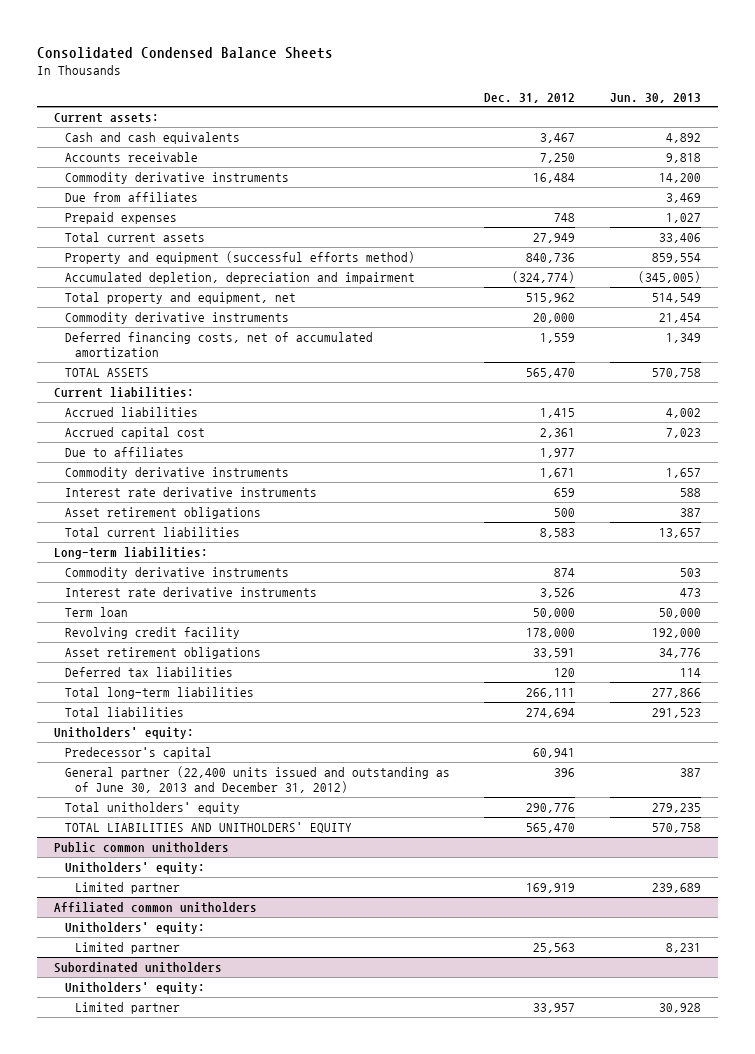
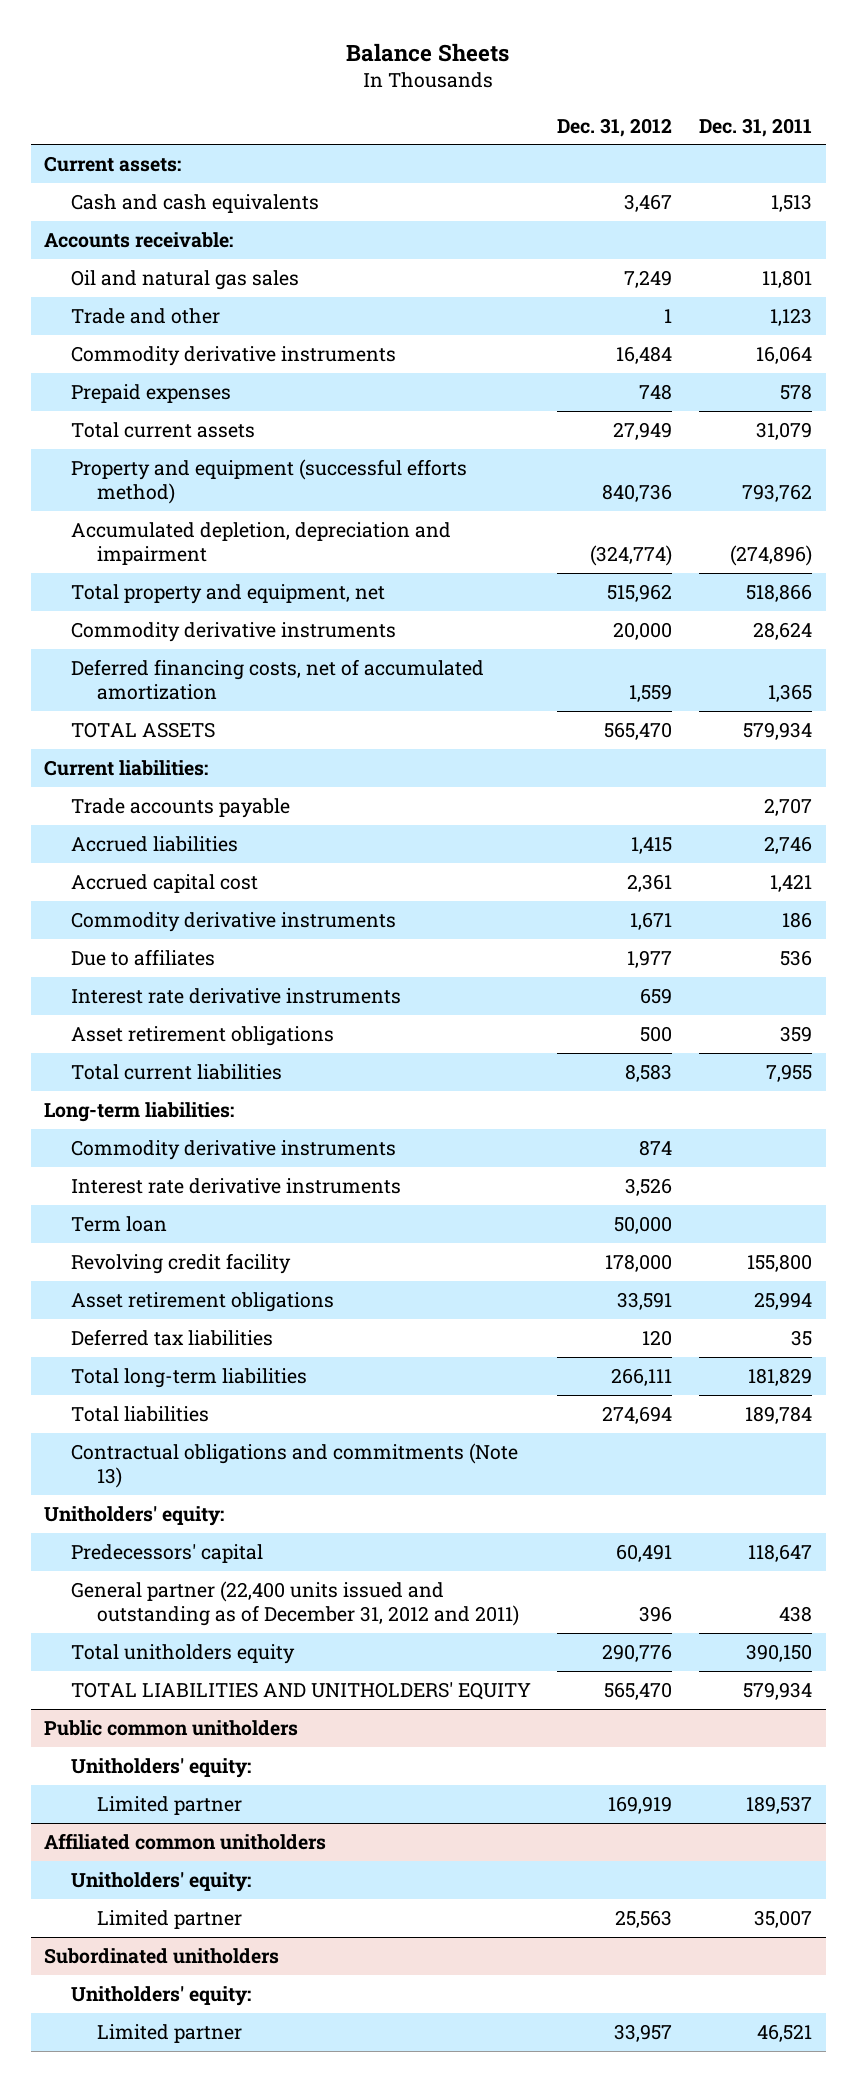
- Consolidated Condensed Balance Sheets
+ Balance Sheets
- | Dec. 31, 2012 | Jun. 30, 2013
+ | Dec. 31, 2012 | Dec. 31, 2011
- Accounts receivable | 7,250 | 9,818
+ Accounts receivable:
+ Oil and natural gas sales | 7,249 | 11,801
+ Trade and other | 1 | 1,123
- Due from affiliates | | 3,469
+ Trade accounts payable | | 2,707
moved down: Due to affiliates | 1,977 | 536
+ Contractual obligations and commitments (Note 13)
- Predecessor's capital | 60,941 |
- General partner (22,400 units issued and outstanding as of June 30, 2013 and December 31, 2012) | 396 | 387
- Total unitholders' equity | 290,776 | 279,235
+ Predecessors' capital | 60,491 | 118,647
+ General partner (22,400 units issued and outstanding as of December 31, 2012 and 2011) | 396 | 438
+ Total unitholders equity | 290,776 | 390,150

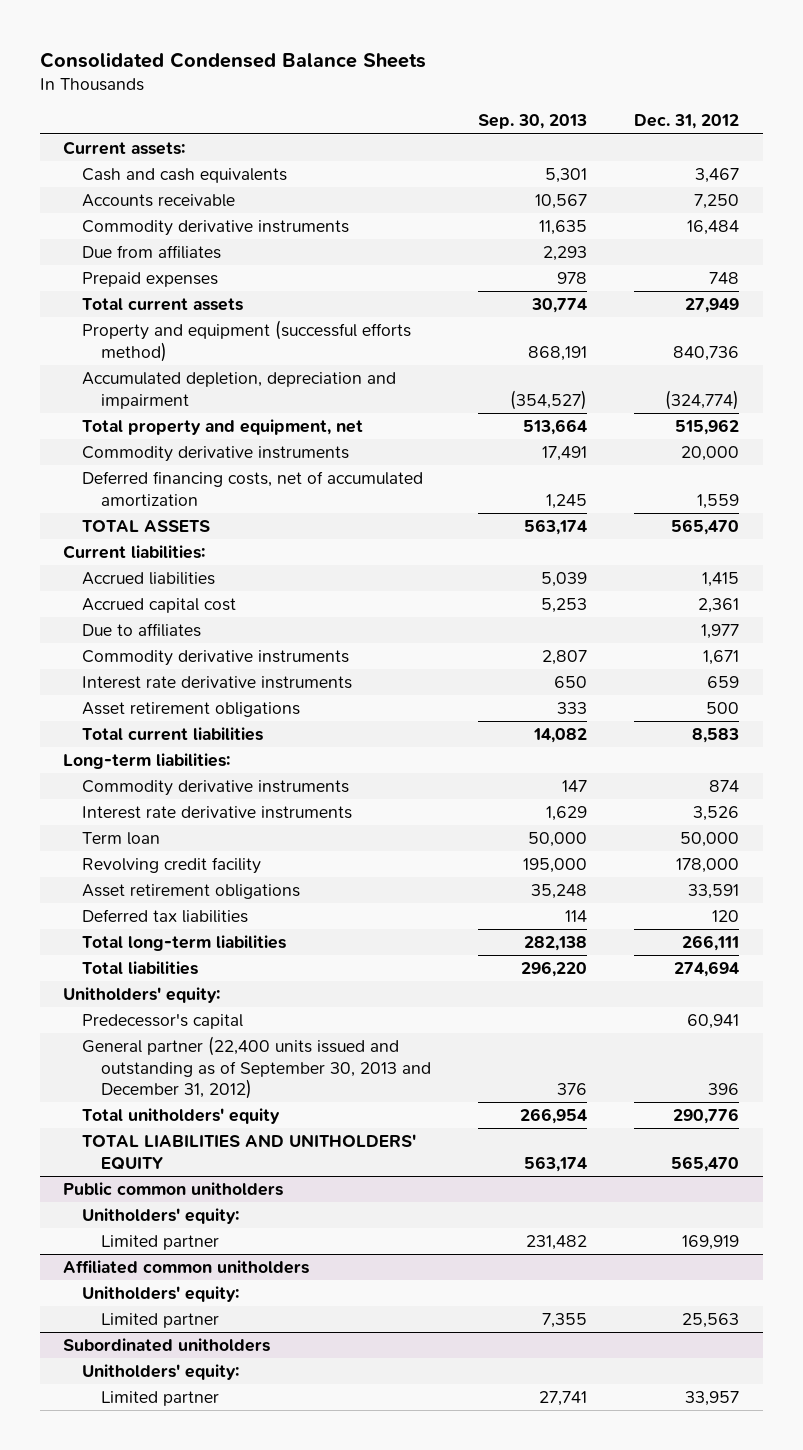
- Balance Sheets
+ Consolidated Condensed Balance Sheets
- | Dec. 31, 2012 | Dec. 31, 2011
+ | Sep. 30, 2013 | Dec. 31, 2012
- Accounts receivable:
- Oil and natural gas sales | 7,249 | 11,801
- Trade and other | 1 | 1,123
+ Accounts receivable | 10,567 | 7,250
+ Due from affiliates | 2,293 |
- Trade accounts payable | | 2,707
moved down: Commodity derivative instruments | 2,807 | 1,671
- Contractual obligations and commitments (Note 13)
- Predecessors' capital | 60,491 | 118,647
- General partner (22,400 units issued and outstanding as of December 31, 2012 and 2011) | 396 | 438
- Total unitholders equity | 290,776 | 390,150
+ Predecessor's capital | | 60,941
+ General partner (22,400 units issued and outstanding as of September 30, 2013 and December 31, 2012) | 376 | 396
+ Total unitholders' equity | 266,954 | 290,776

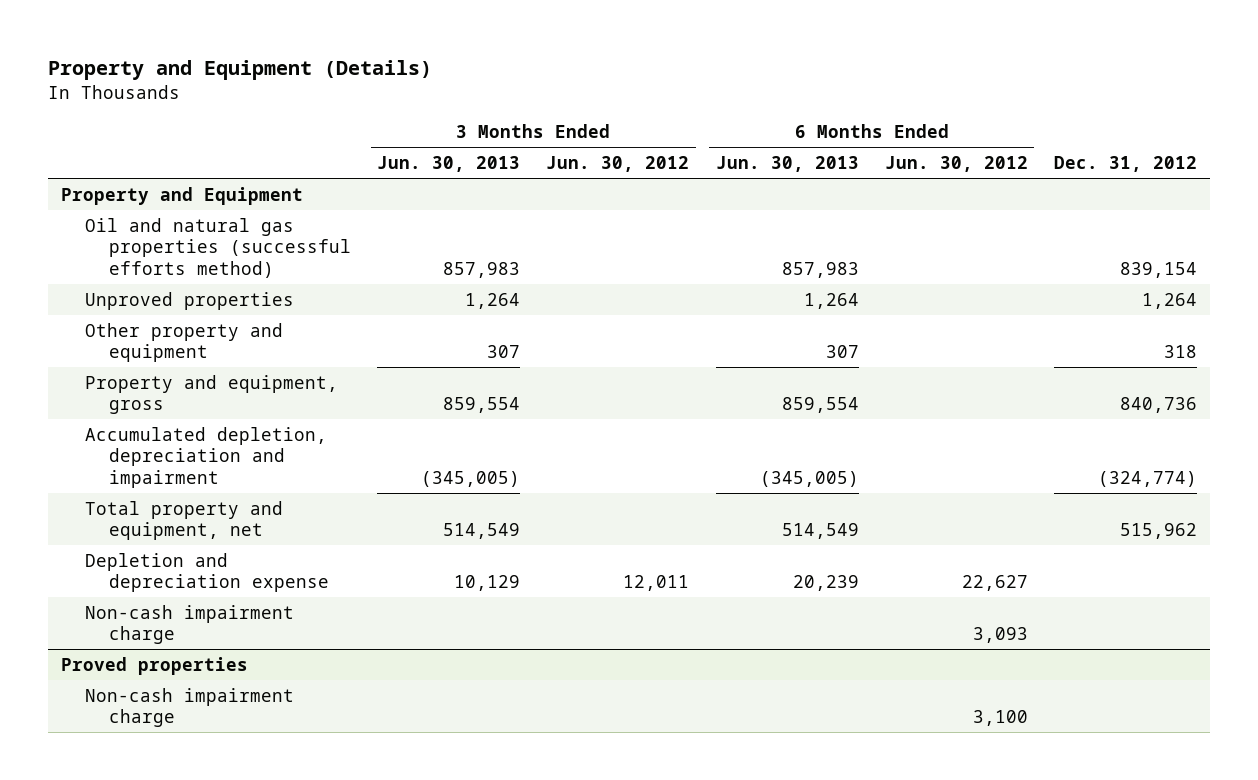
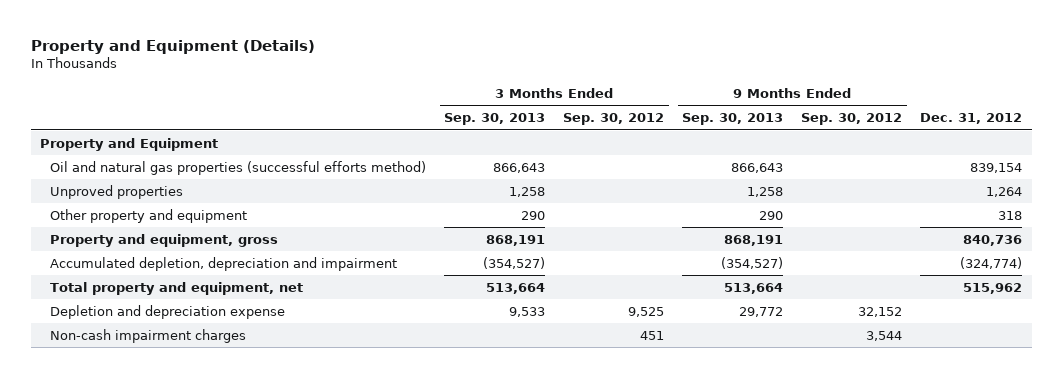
- | 3 Months Ended Jun. 30, 2013 | 3 Months Ended Jun. 30, 2012 | 6 Months Ended Jun. 30, 2013 | 6 Months Ended Jun. 30, 2012 | Dec. 31, 2012
+ | 3 Months Ended Sep. 30, 2013 | 3 Months Ended Sep. 30, 2012 | 9 Months Ended Sep. 30, 2013 | 9 Months Ended Sep. 30, 2012 | Dec. 31, 2012
- Non-cash impairment charge | | | | 3,093 |
- Proved properties
- Non-cash impairment charge | | | | 3,100 |
+ Non-cash impairment charges | | 451 | | 3,544 |

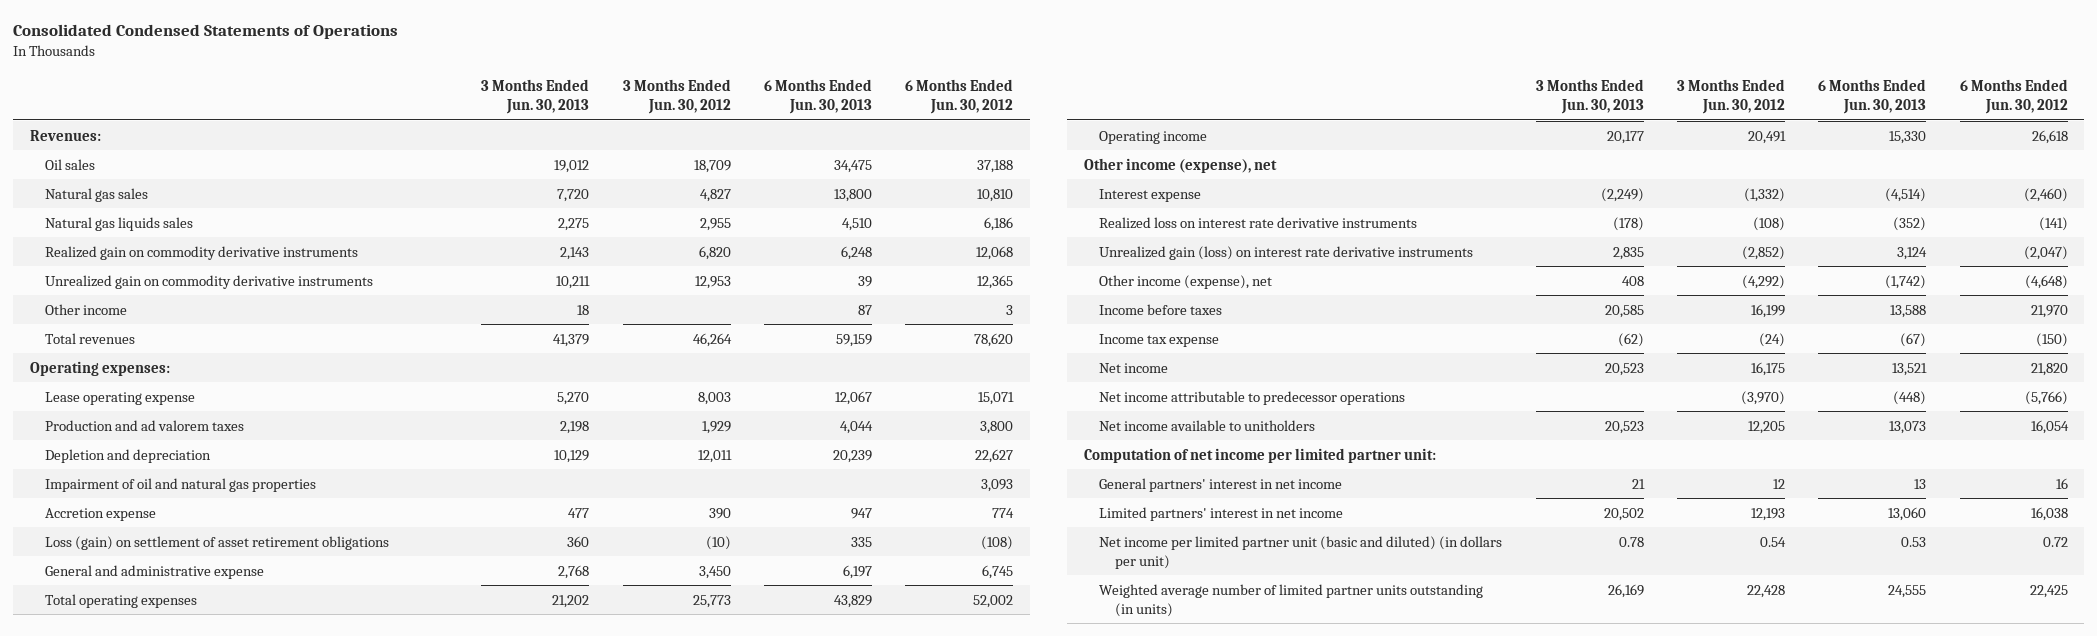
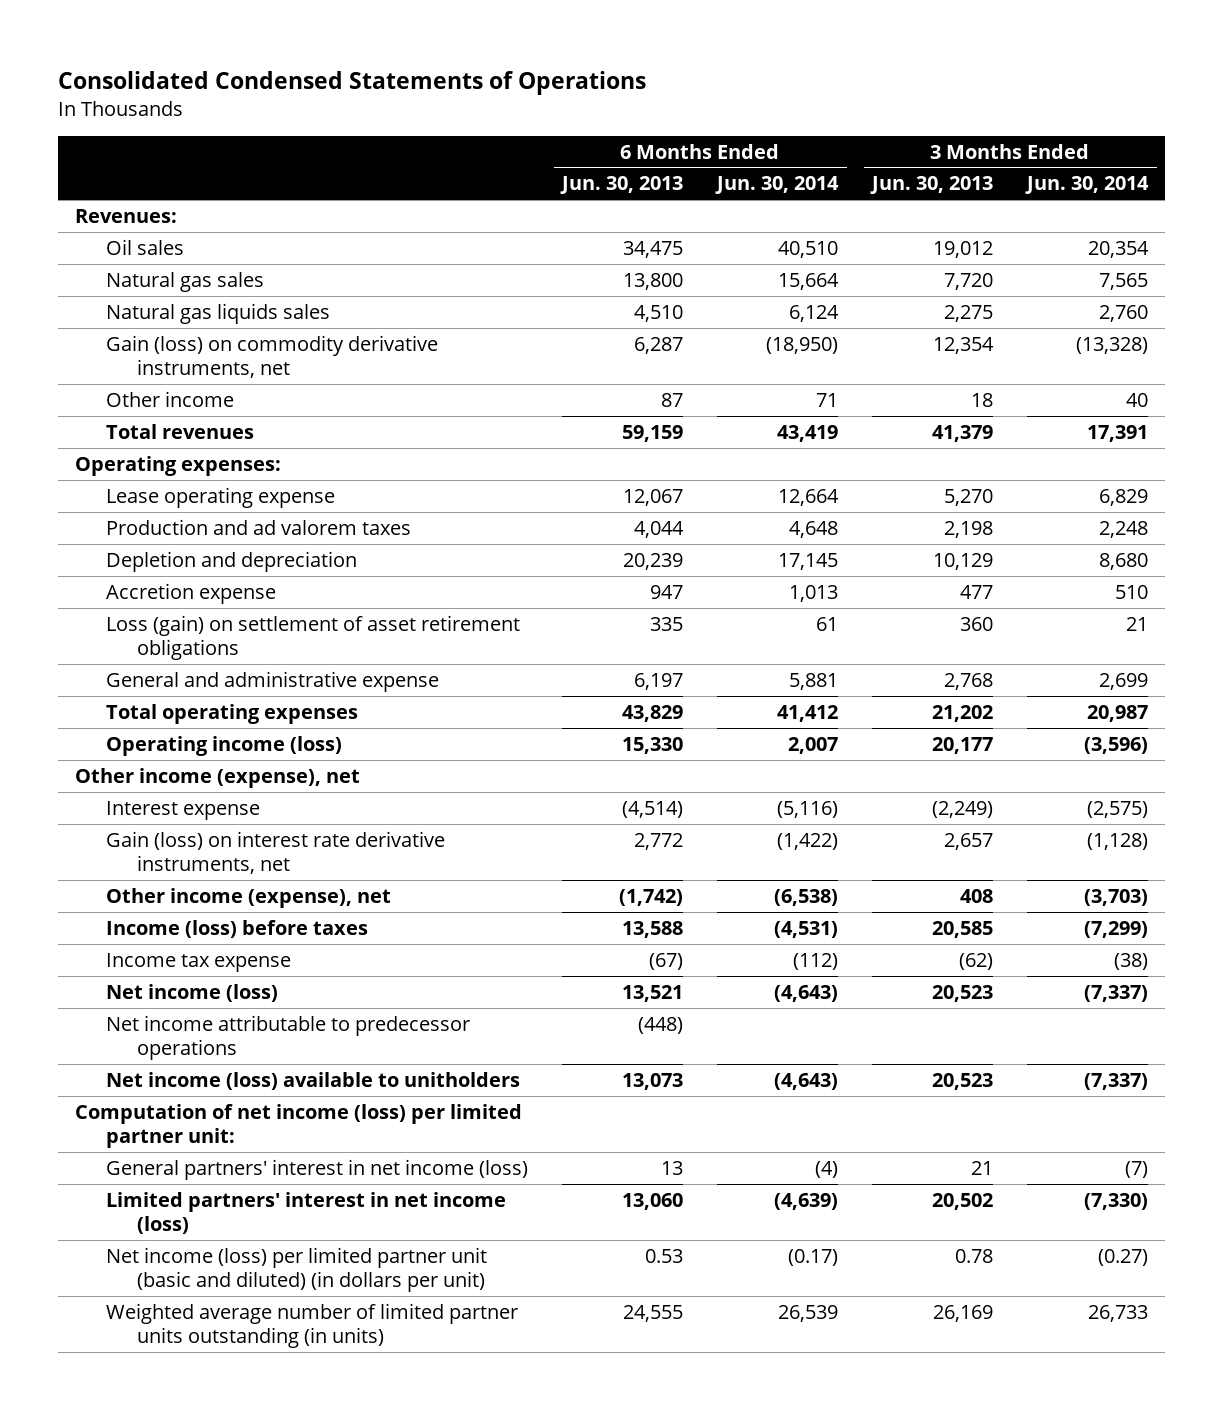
- | 3 Months Ended Jun. 30, 2013 | 3 Months Ended Jun. 30, 2012 | 6 Months Ended Jun. 30, 2013 | 6 Months Ended Jun. 30, 2012
+ | 6 Months Ended Jun. 30, 2013 | 6 Months Ended Jun. 30, 2014 | 3 Months Ended Jun. 30, 2013 | 3 Months Ended Jun. 30, 2014
- Realized gain on commodity derivative instruments | 2,143 | 6,820 | 6,248 | 12,068
- Unrealized gain on commodity derivative instruments | 10,211 | 12,953 | 39 | 12,365
+ Gain (loss) on commodity derivative instruments, net | 6,287 | (18,950) | 12,354 | (13,328)
- Impairment of oil and natural gas properties | | | | 3,093
- Operating income | 20,177 | 20,491 | 15,330 | 26,618
+ Operating income (loss) | 15,330 | 2,007 | 20,177 | (3,596)
- Realized loss on interest rate derivative instruments | (178) | (108) | (352) | (141)
- Unrealized gain (loss) on interest rate derivative instruments | 2,835 | (2,852) | 3,124 | (2,047)
+ Gain (loss) on interest rate derivative instruments, net | 2,772 | (1,422) | 2,657 | (1,128)
- Income before taxes | 20,585 | 16,199 | 13,588 | 21,970
+ Income (loss) before taxes | 13,588 | (4,531) | 20,585 | (7,299)
- Net income | 20,523 | 16,175 | 13,521 | 21,820
+ Net income (loss) | 13,521 | (4,643) | 20,523 | (7,337)
- Net income available to unitholders | 20,523 | 12,205 | 13,073 | 16,054
- Computation of net income per limited partner unit:
- General partners' interest in net income | 21 | 12 | 13 | 16
- Limited partners' interest in net income | 20,502 | 12,193 | 13,060 | 16,038
- Net income per limited partner unit (basic and diluted) (in dollars per unit) | 0.78 | 0.54 | 0.53 | 0.72
+ Net income (loss) available to unitholders | 13,073 | (4,643) | 20,523 | (7,337)
+ Computation of net income (loss) per limited partner unit:
+ General partners' interest in net income (loss) | 13 | (4) | 21 | (7)
+ Limited partners' interest in net income (loss) | 13,060 | (4,639) | 20,502 | (7,330)
+ Net income (loss) per limited partner unit (basic and diluted) (in dollars per unit) | 0.53 | (0.17) | 0.78 | (0.27)

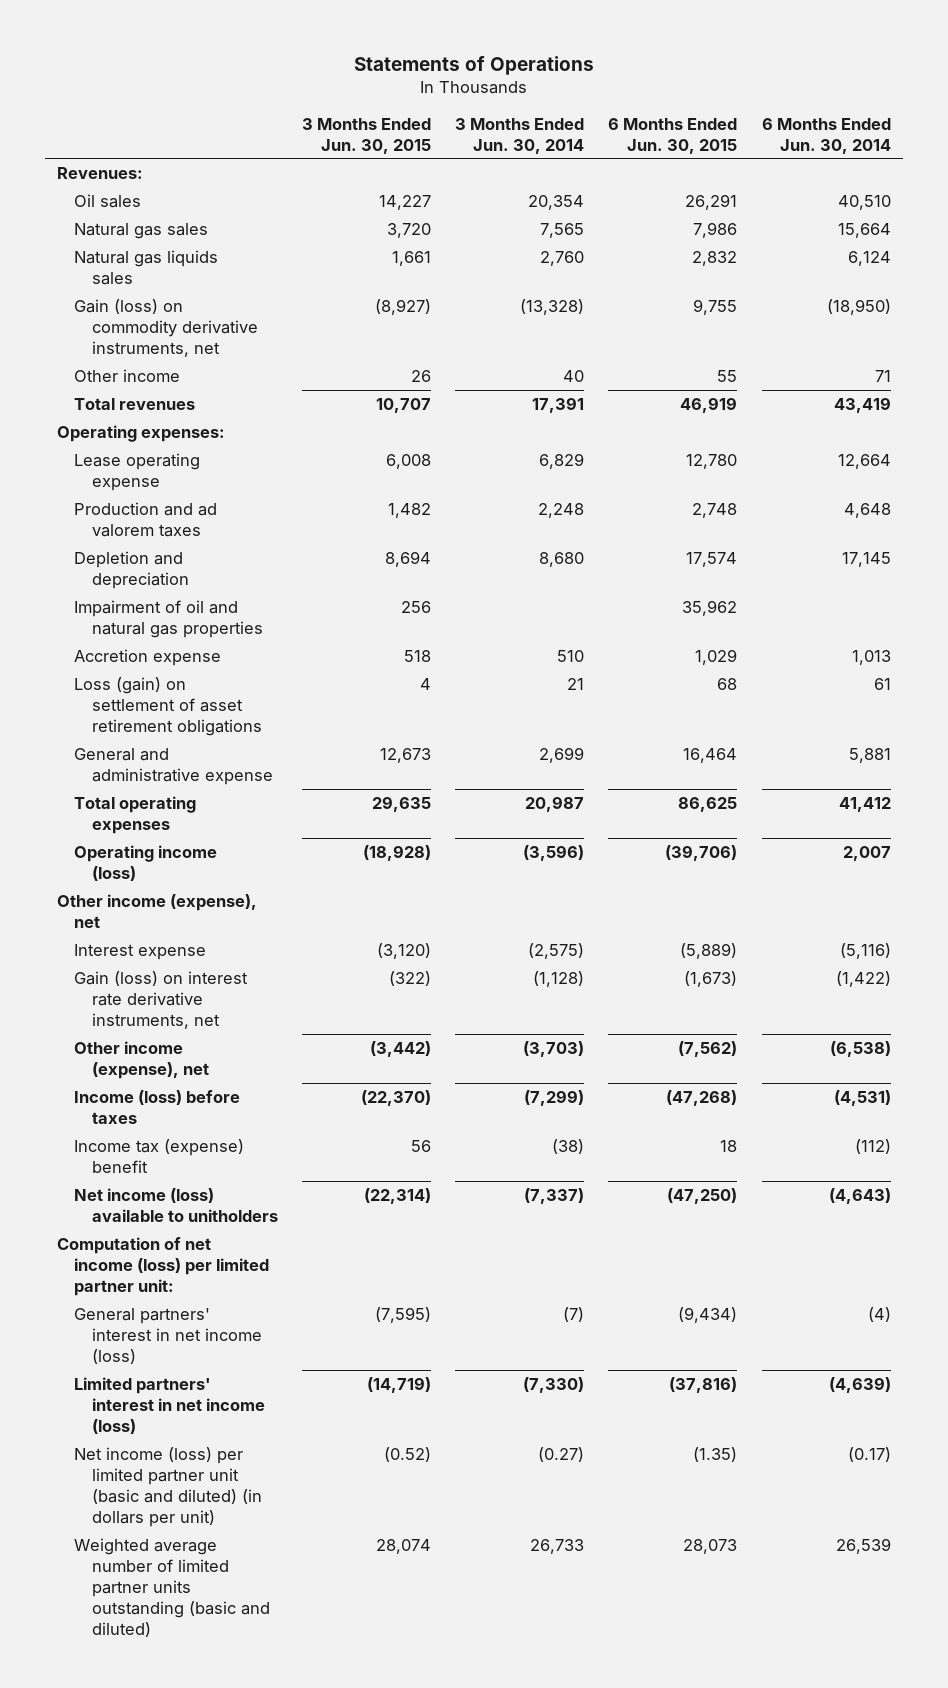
- Consolidated Condensed Statements of Operations
+ Statements of Operations
- | 6 Months Ended Jun. 30, 2013 | 6 Months Ended Jun. 30, 2014 | 3 Months Ended Jun. 30, 2013 | 3 Months Ended Jun. 30, 2014
+ | 3 Months Ended Jun. 30, 2015 | 3 Months Ended Jun. 30, 2014 | 6 Months Ended Jun. 30, 2015 | 6 Months Ended Jun. 30, 2014
+ Impairment of oil and natural gas properties | 256 | | 35,962 |
- Income tax expense | (67) | (112) | (62) | (38)
- Net income (loss) | 13,521 | (4,643) | 20,523 | (7,337)
- Net income attributable to predecessor operations | (448) | | |
+ Income tax (expense) benefit | 56 | (38) | 18 | (112)
- Weighted average number of limited partner units outstanding (in units) | 24,555 | 26,539 | 26,169 | 26,733
+ Weighted average number of limited partner units outstanding (basic and diluted) | 28,074 | 26,733 | 28,073 | 26,539

